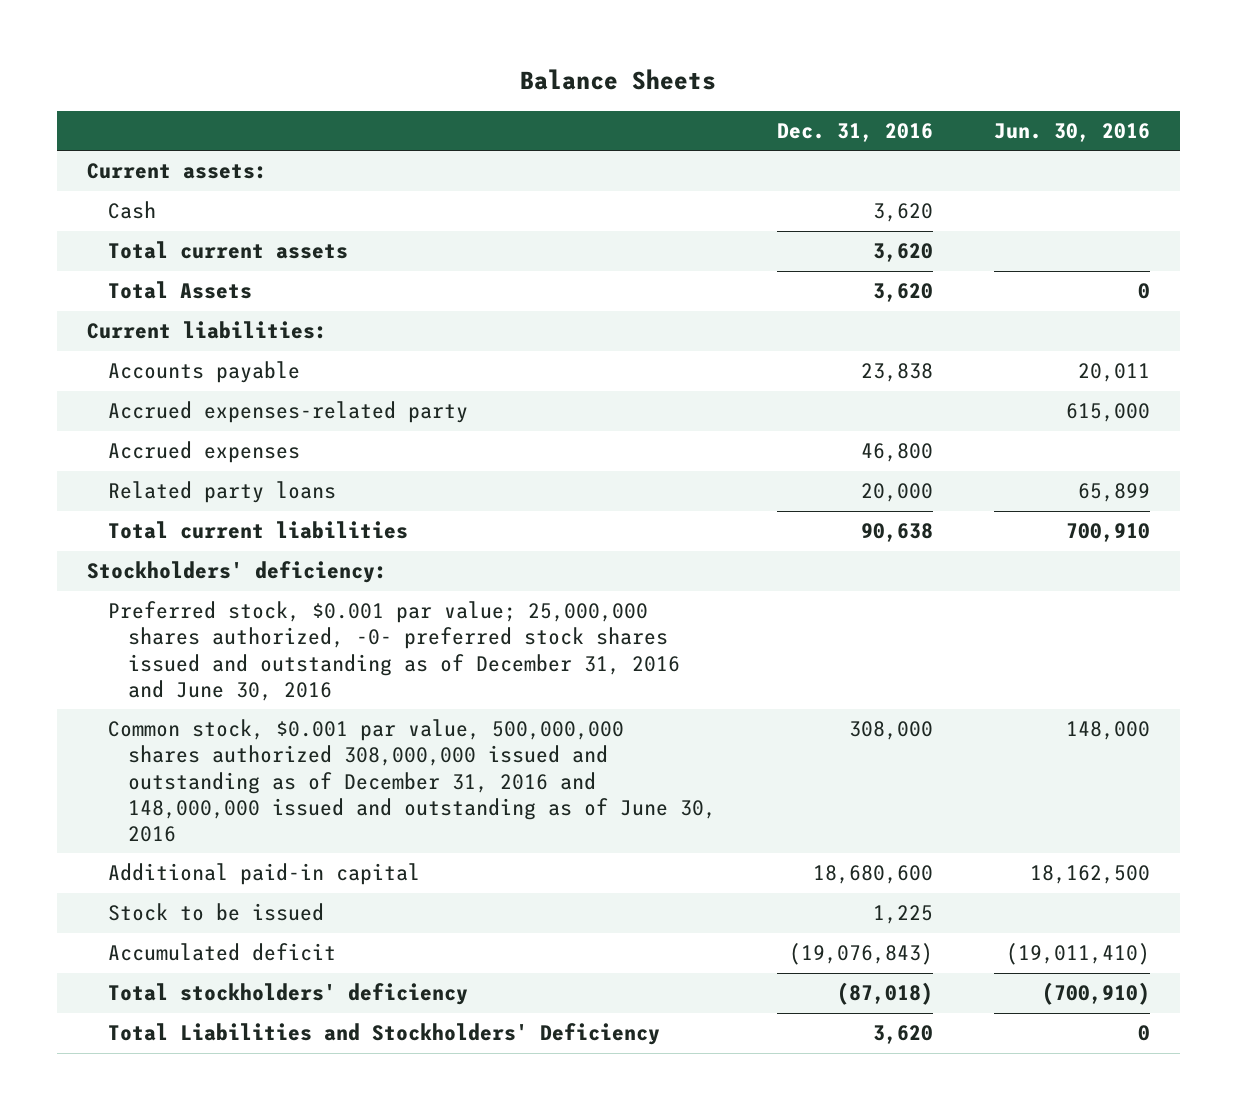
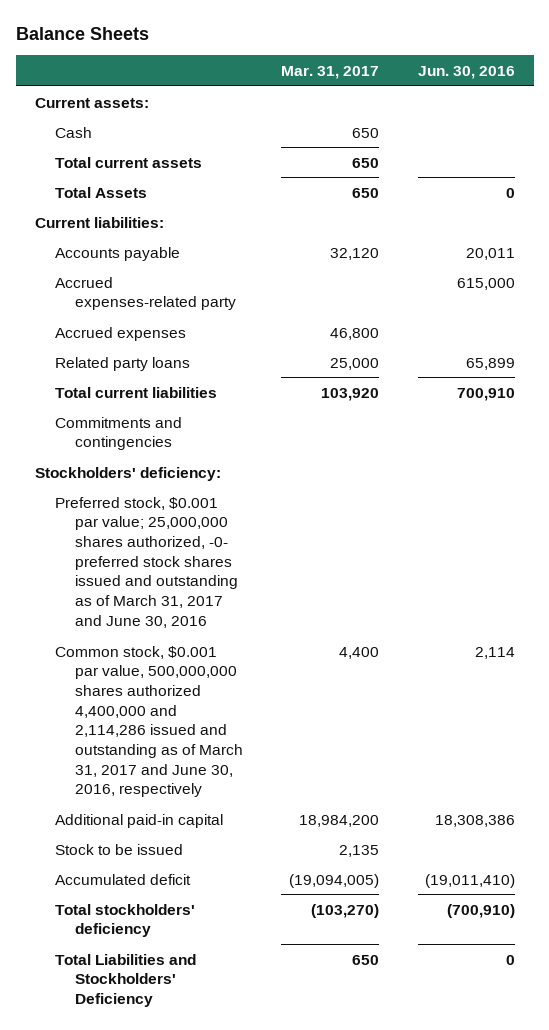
- | Dec. 31, 2016 | Jun. 30, 2016
+ | Mar. 31, 2017 | Jun. 30, 2016
+ Commitments and contingencies
- Preferred stock, $0.001 par value; 25,000,000 shares authorized, -0- preferred stock shares issued and outstanding as of December 31, 2016 and June 30, 2016
- Common stock, $0.001 par value, 500,000,000 shares authorized 308,000,000 issued and outstanding as of December 31, 2016 and 148,000,000 issued and outstanding as of June 30, 2016 | 308,000 | 148,000
- Additional paid-in capital | 18,680,600 | 18,162,500
+ Preferred stock, $0.001 par value; 25,000,000 shares authorized, -0- preferred stock shares issued and outstanding as of March 31, 2017 and June 30, 2016
+ Common stock, $0.001 par value, 500,000,000 shares authorized 4,400,000 and 2,114,286 issued and outstanding as of March 31, 2017 and June 30, 2016, respectively | 4,400 | 2,114
+ Additional paid-in capital | 18,984,200 | 18,308,386

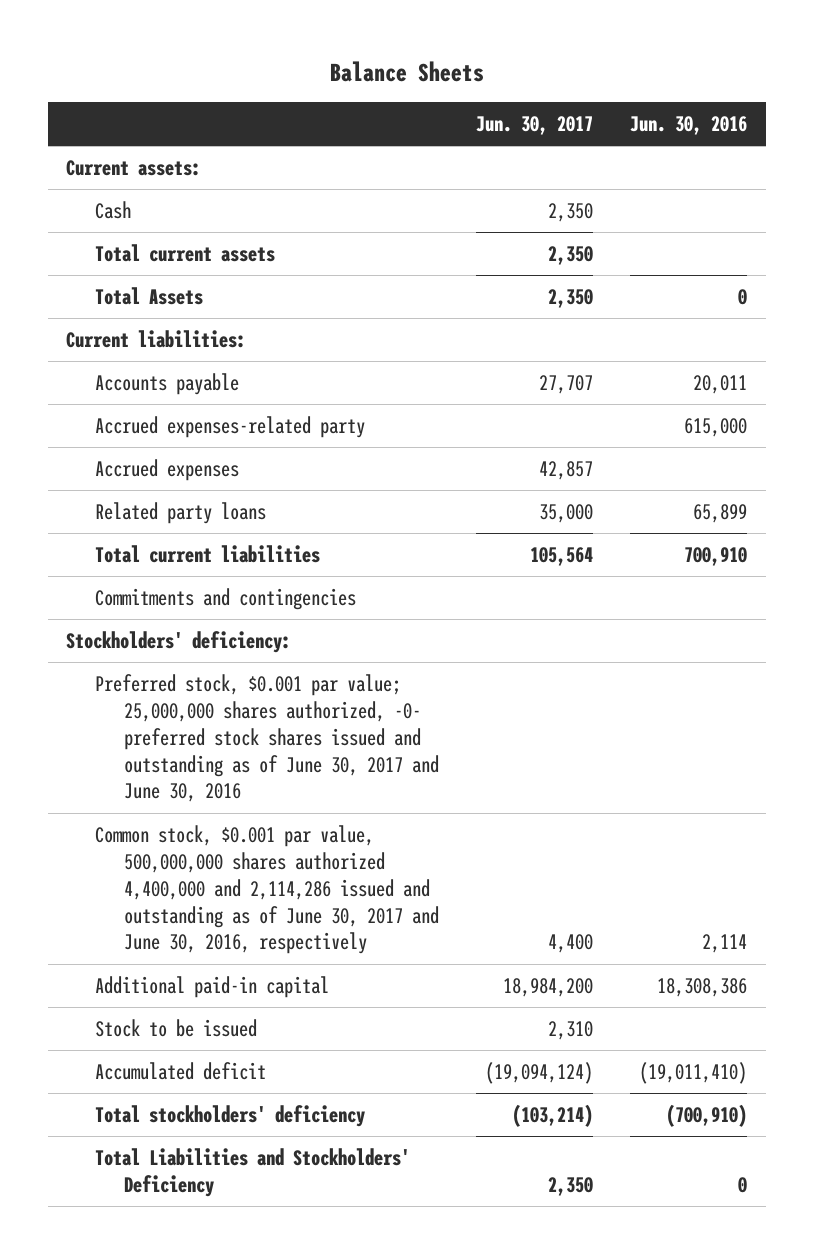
- | Mar. 31, 2017 | Jun. 30, 2016
+ | Jun. 30, 2017 | Jun. 30, 2016
- Preferred stock, $0.001 par value; 25,000,000 shares authorized, -0- preferred stock shares issued and outstanding as of March 31, 2017 and June 30, 2016
- Common stock, $0.001 par value, 500,000,000 shares authorized 4,400,000 and 2,114,286 issued and outstanding as of March 31, 2017 and June 30, 2016, respectively | 4,400 | 2,114
+ Preferred stock, $0.001 par value; 25,000,000 shares authorized, -0- preferred stock shares issued and outstanding as of June 30, 2017 and June 30, 2016
+ Common stock, $0.001 par value, 500,000,000 shares authorized 4,400,000 and 2,114,286 issued and outstanding as of June 30, 2017 and June 30, 2016, respectively | 4,400 | 2,114

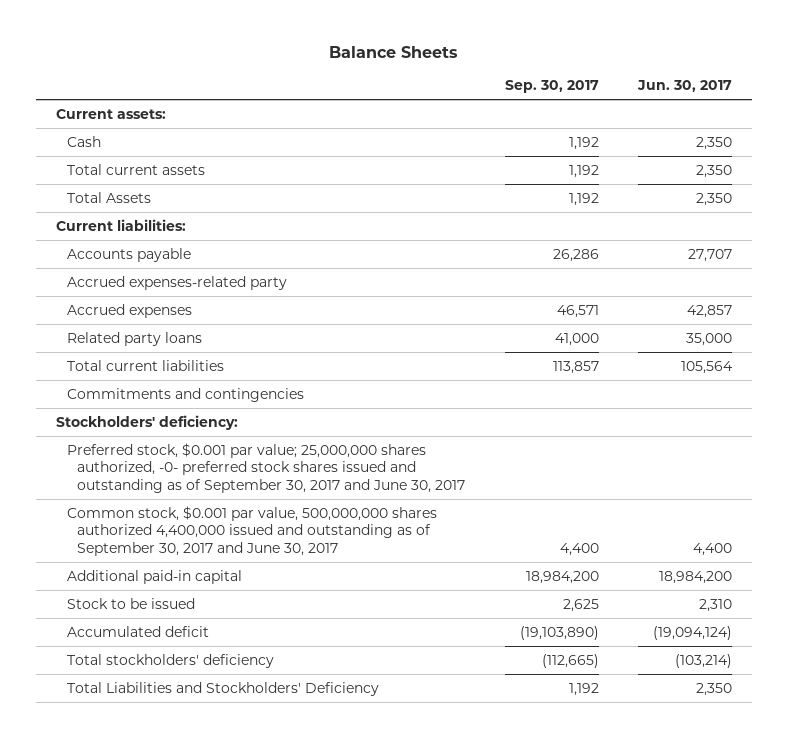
- | Jun. 30, 2017 | Jun. 30, 2016
+ | Sep. 30, 2017 | Jun. 30, 2017
- Preferred stock, $0.001 par value; 25,000,000 shares authorized, -0- preferred stock shares issued and outstanding as of June 30, 2017 and June 30, 2016
- Common stock, $0.001 par value, 500,000,000 shares authorized 4,400,000 and 2,114,286 issued and outstanding as of June 30, 2017 and June 30, 2016, respectively | 4,400 | 2,114
+ Preferred stock, $0.001 par value; 25,000,000 shares authorized, -0- preferred stock shares issued and outstanding as of September 30, 2017 and June 30, 2017
+ Common stock, $0.001 par value, 500,000,000 shares authorized 4,400,000 issued and outstanding as of September 30, 2017 and June 30, 2017 | 4,400 | 4,400

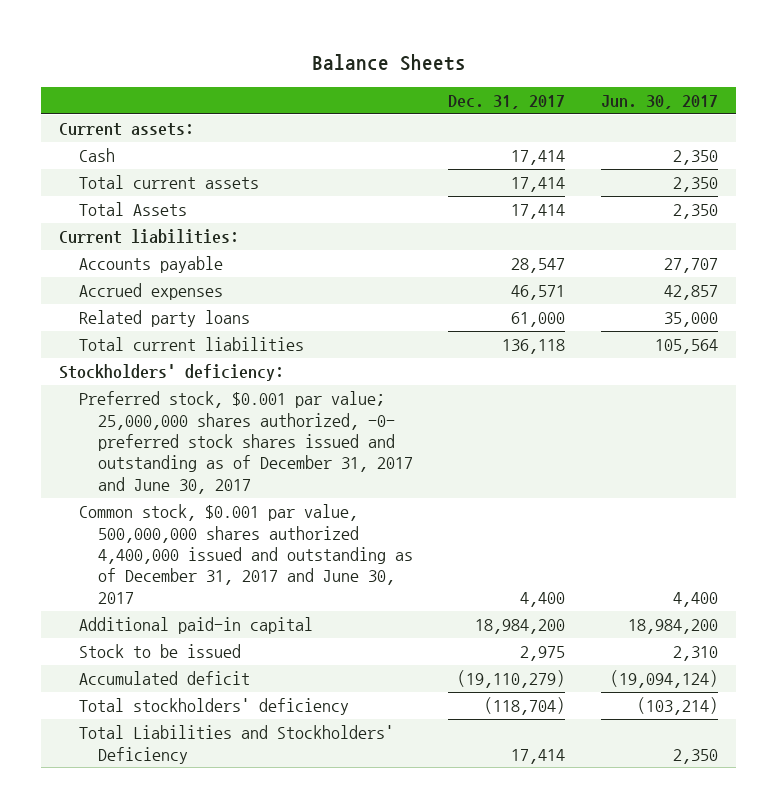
- | Sep. 30, 2017 | Jun. 30, 2017
+ | Dec. 31, 2017 | Jun. 30, 2017
- Accrued expenses-related party
- Commitments and contingencies
- Preferred stock, $0.001 par value; 25,000,000 shares authorized, -0- preferred stock shares issued and outstanding as of September 30, 2017 and June 30, 2017
- Common stock, $0.001 par value, 500,000,000 shares authorized 4,400,000 issued and outstanding as of September 30, 2017 and June 30, 2017 | 4,400 | 4,400
+ Preferred stock, $0.001 par value; 25,000,000 shares authorized, -0- preferred stock shares issued and outstanding as of December 31, 2017 and June 30, 2017
+ Common stock, $0.001 par value, 500,000,000 shares authorized 4,400,000 issued and outstanding as of December 31, 2017 and June 30, 2017 | 4,400 | 4,400

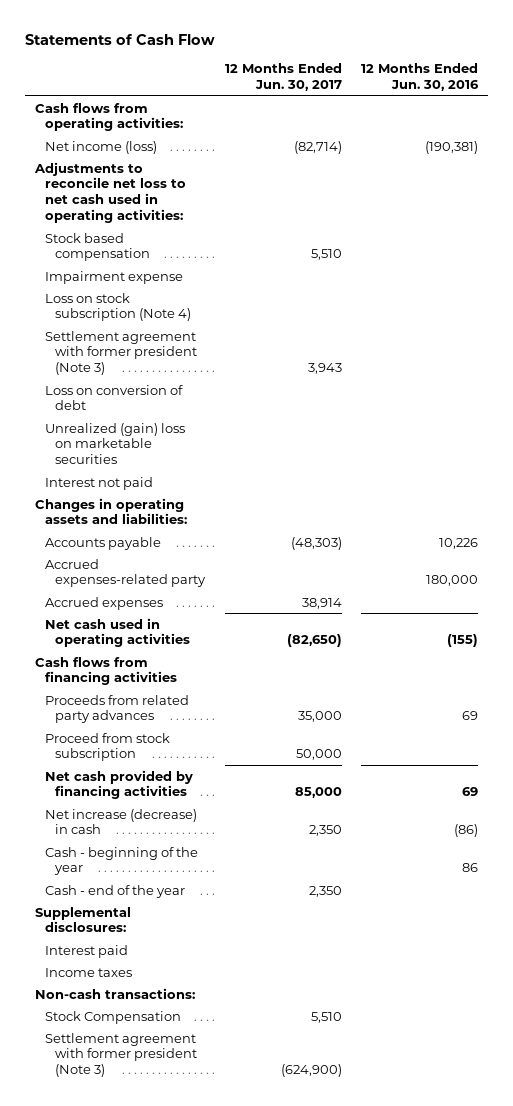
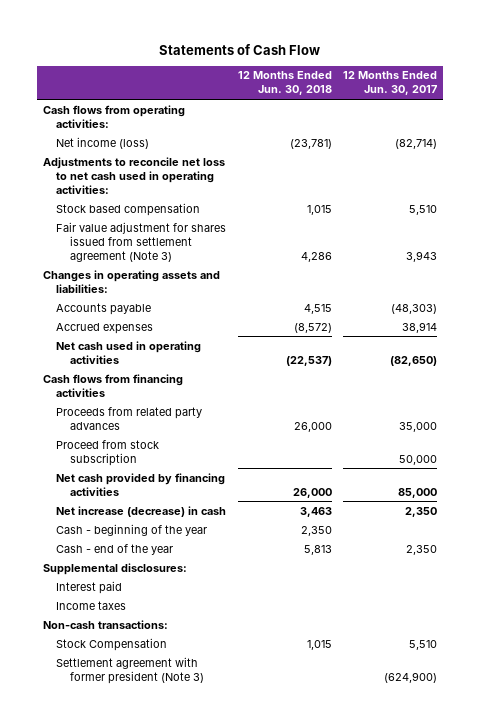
- | 12 Months Ended Jun. 30, 2017 | 12 Months Ended Jun. 30, 2016
+ | 12 Months Ended Jun. 30, 2018 | 12 Months Ended Jun. 30, 2017
- Impairment expense
- Loss on stock subscription (Note 4)
- Settlement agreement with former president (Note 3) | 3,943 |
- Loss on conversion of debt
- Unrealized (gain) loss on marketable securities
- Interest not paid
+ Fair value adjustment for shares issued from settlement agreement (Note 3) | 4,286 | 3,943
- Accrued expenses-related party | | 180,000

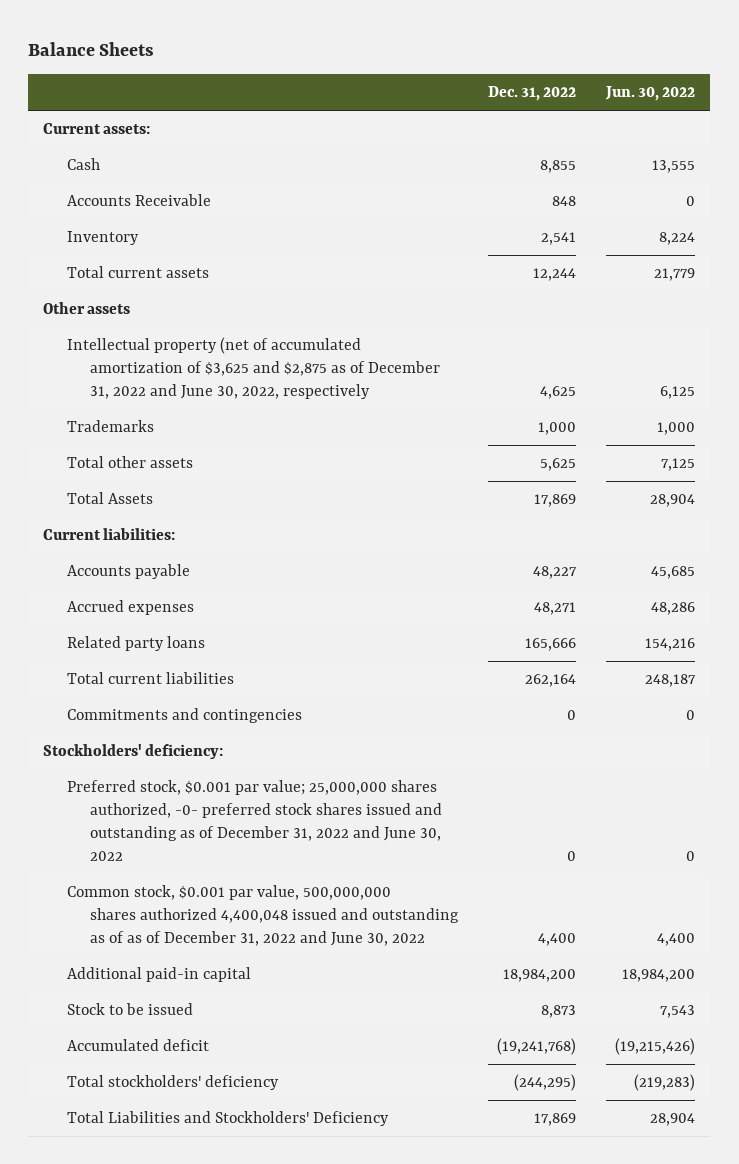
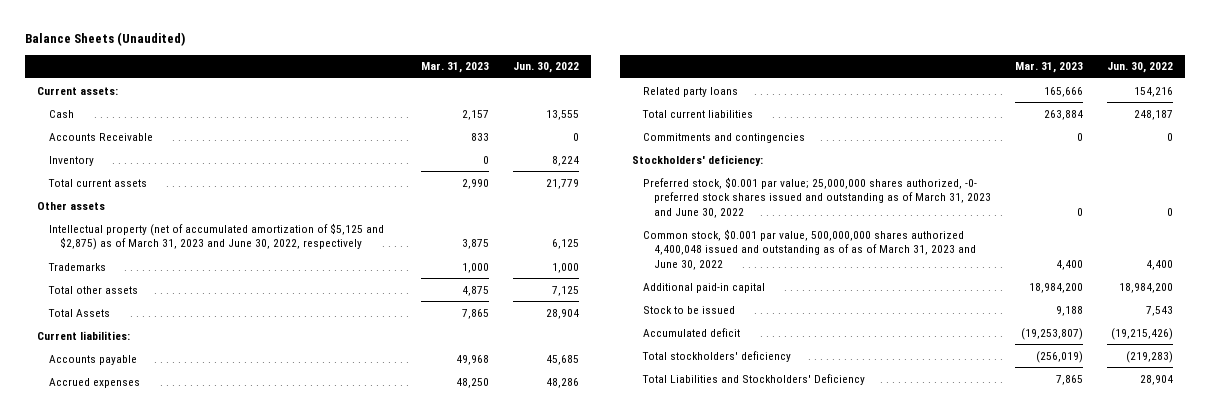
- Balance Sheets
+ Balance Sheets (Unaudited)
- | Dec. 31, 2022 | Jun. 30, 2022
+ | Mar. 31, 2023 | Jun. 30, 2022
- Intellectual property (net of accumulated amortization of $3,625 and $2,875 as of December 31, 2022 and June 30, 2022, respectively | 4,625 | 6,125
+ Intellectual property (net of accumulated amortization of $5,125 and $2,875) as of March 31, 2023 and June 30, 2022, respectively | 3,875 | 6,125
- Preferred stock, $0.001 par value; 25,000,000 shares authorized, -0- preferred stock shares issued and outstanding as of December 31, 2022 and June 30, 2022 | 0 | 0
- Common stock, $0.001 par value, 500,000,000 shares authorized 4,400,048 issued and outstanding as of as of December 31, 2022 and June 30, 2022 | 4,400 | 4,400
+ Preferred stock, $0.001 par value; 25,000,000 shares authorized, -0- preferred stock shares issued and outstanding as of March 31, 2023 and June 30, 2022 | 0 | 0
+ Common stock, $0.001 par value, 500,000,000 shares authorized 4,400,048 issued and outstanding as of as of March 31, 2023 and June 30, 2022 | 4,400 | 4,400

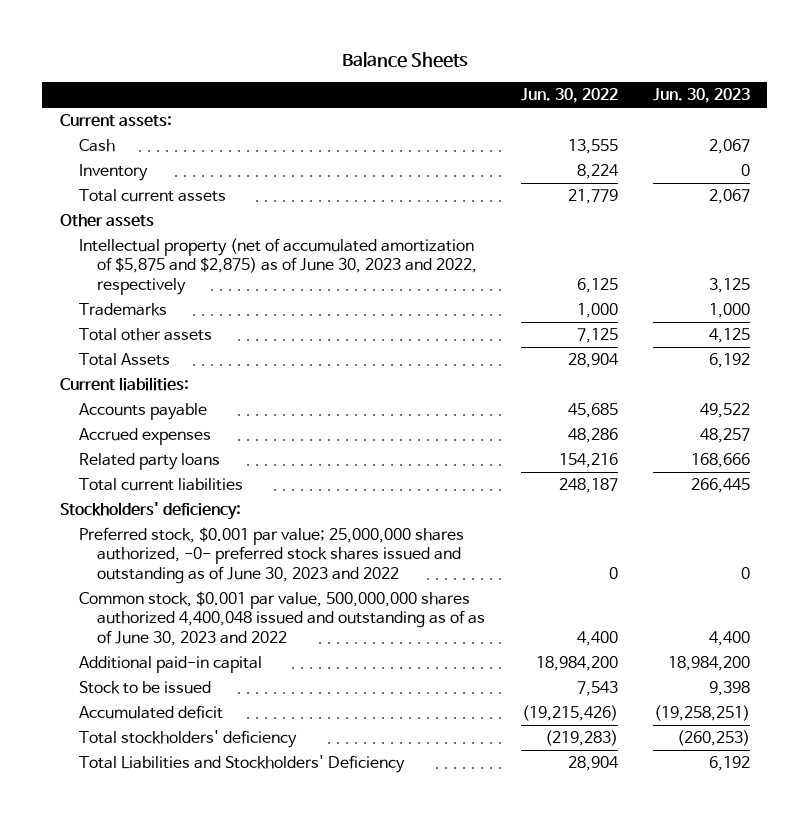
- Balance Sheets (Unaudited)
+ Balance Sheets
- | Mar. 31, 2023 | Jun. 30, 2022
+ | Jun. 30, 2022 | Jun. 30, 2023
- Accounts Receivable | 833 | 0
- Intellectual property (net of accumulated amortization of $5,125 and $2,875) as of March 31, 2023 and June 30, 2022, respectively | 3,875 | 6,125
+ Intellectual property (net of accumulated amortization of $5,875 and $2,875) as of June 30, 2023 and 2022, respectively | 6,125 | 3,125
- Commitments and contingencies | 0 | 0
- Preferred stock, $0.001 par value; 25,000,000 shares authorized, -0- preferred stock shares issued and outstanding as of March 31, 2023 and June 30, 2022 | 0 | 0
- Common stock, $0.001 par value, 500,000,000 shares authorized 4,400,048 issued and outstanding as of as of March 31, 2023 and June 30, 2022 | 4,400 | 4,400
+ Preferred stock, $0.001 par value; 25,000,000 shares authorized, -0- preferred stock shares issued and outstanding as of June 30, 2023 and 2022 | 0 | 0
+ Common stock, $0.001 par value, 500,000,000 shares authorized 4,400,048 issued and outstanding as of as of June 30, 2023 and 2022 | 4,400 | 4,400

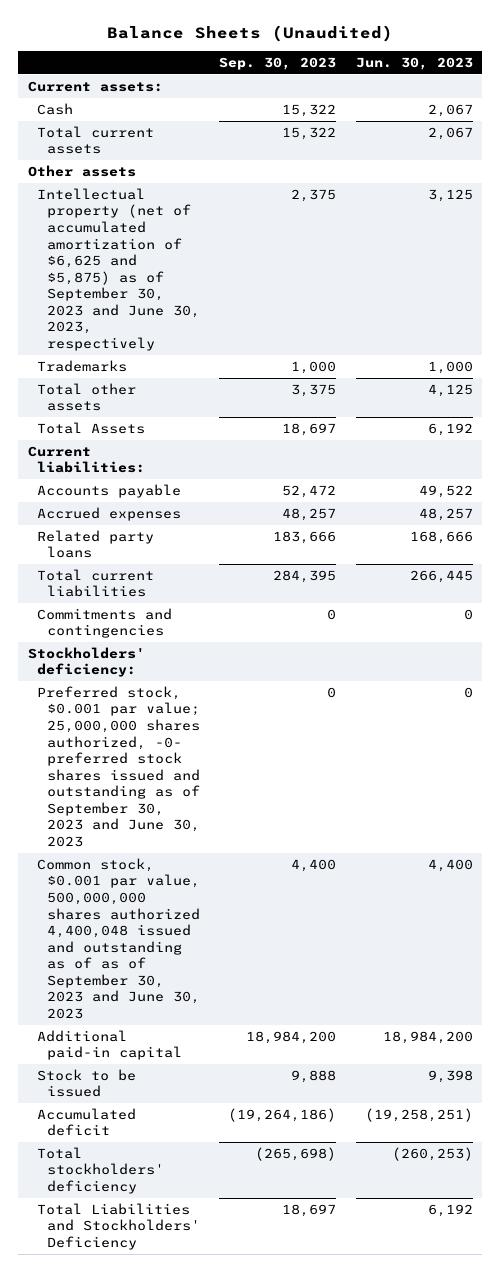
- Balance Sheets
+ Balance Sheets (Unaudited)
- | Jun. 30, 2022 | Jun. 30, 2023
+ | Sep. 30, 2023 | Jun. 30, 2023
- Inventory | 8,224 | 0
- Intellectual property (net of accumulated amortization of $5,875 and $2,875) as of June 30, 2023 and 2022, respectively | 6,125 | 3,125
+ Intellectual property (net of accumulated amortization of $6,625 and $5,875) as of September 30, 2023 and June 30, 2023, respectively | 2,375 | 3,125
+ Commitments and contingencies | 0 | 0
- Preferred stock, $0.001 par value; 25,000,000 shares authorized, -0- preferred stock shares issued and outstanding as of June 30, 2023 and 2022 | 0 | 0
- Common stock, $0.001 par value, 500,000,000 shares authorized 4,400,048 issued and outstanding as of as of June 30, 2023 and 2022 | 4,400 | 4,400
+ Preferred stock, $0.001 par value; 25,000,000 shares authorized, -0- preferred stock shares issued and outstanding as of September 30, 2023 and June 30, 2023 | 0 | 0
+ Common stock, $0.001 par value, 500,000,000 shares authorized 4,400,048 issued and outstanding as of as of September 30, 2023 and June 30, 2023 | 4,400 | 4,400

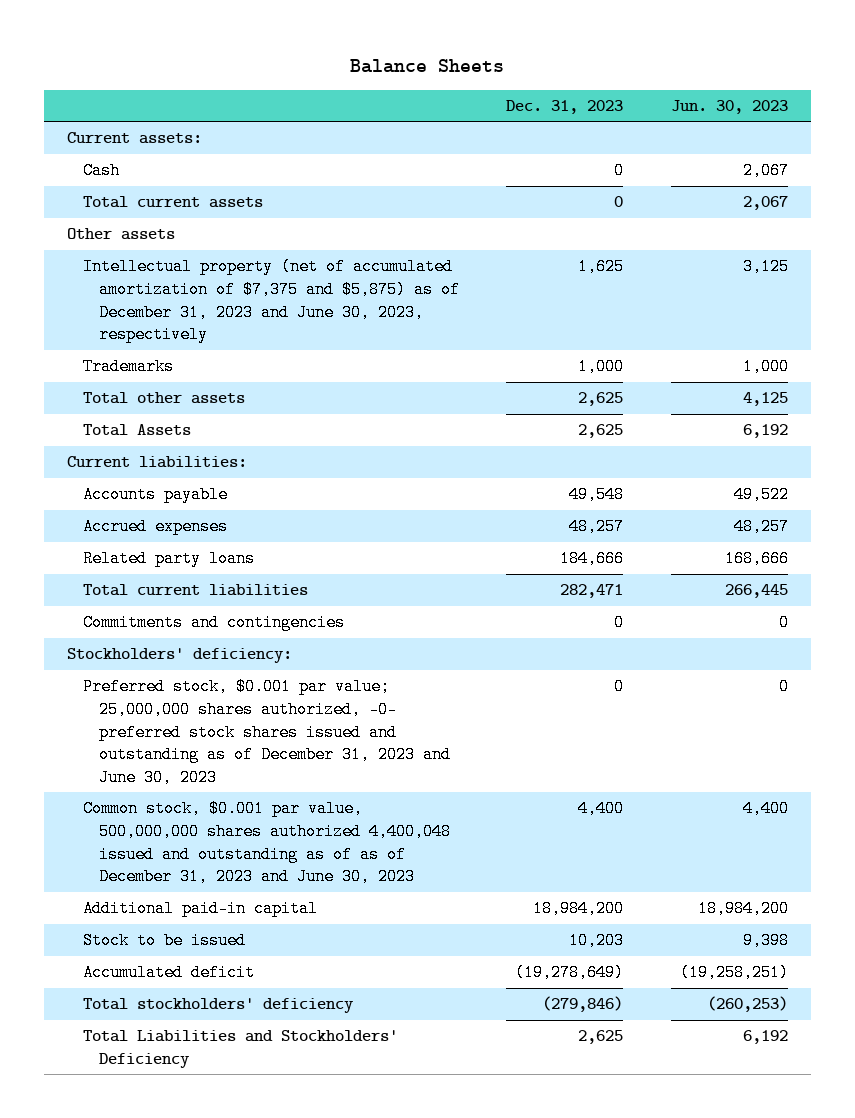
- Balance Sheets (Unaudited)
+ Balance Sheets
- | Sep. 30, 2023 | Jun. 30, 2023
+ | Dec. 31, 2023 | Jun. 30, 2023
- Intellectual property (net of accumulated amortization of $6,625 and $5,875) as of September 30, 2023 and June 30, 2023, respectively | 2,375 | 3,125
+ Intellectual property (net of accumulated amortization of $7,375 and $5,875) as of December 31, 2023 and June 30, 2023, respectively | 1,625 | 3,125
- Preferred stock, $0.001 par value; 25,000,000 shares authorized, -0- preferred stock shares issued and outstanding as of September 30, 2023 and June 30, 2023 | 0 | 0
- Common stock, $0.001 par value, 500,000,000 shares authorized 4,400,048 issued and outstanding as of as of September 30, 2023 and June 30, 2023 | 4,400 | 4,400
+ Preferred stock, $0.001 par value; 25,000,000 shares authorized, -0- preferred stock shares issued and outstanding as of December 31, 2023 and June 30, 2023 | 0 | 0
+ Common stock, $0.001 par value, 500,000,000 shares authorized 4,400,048 issued and outstanding as of as of December 31, 2023 and June 30, 2023 | 4,400 | 4,400

